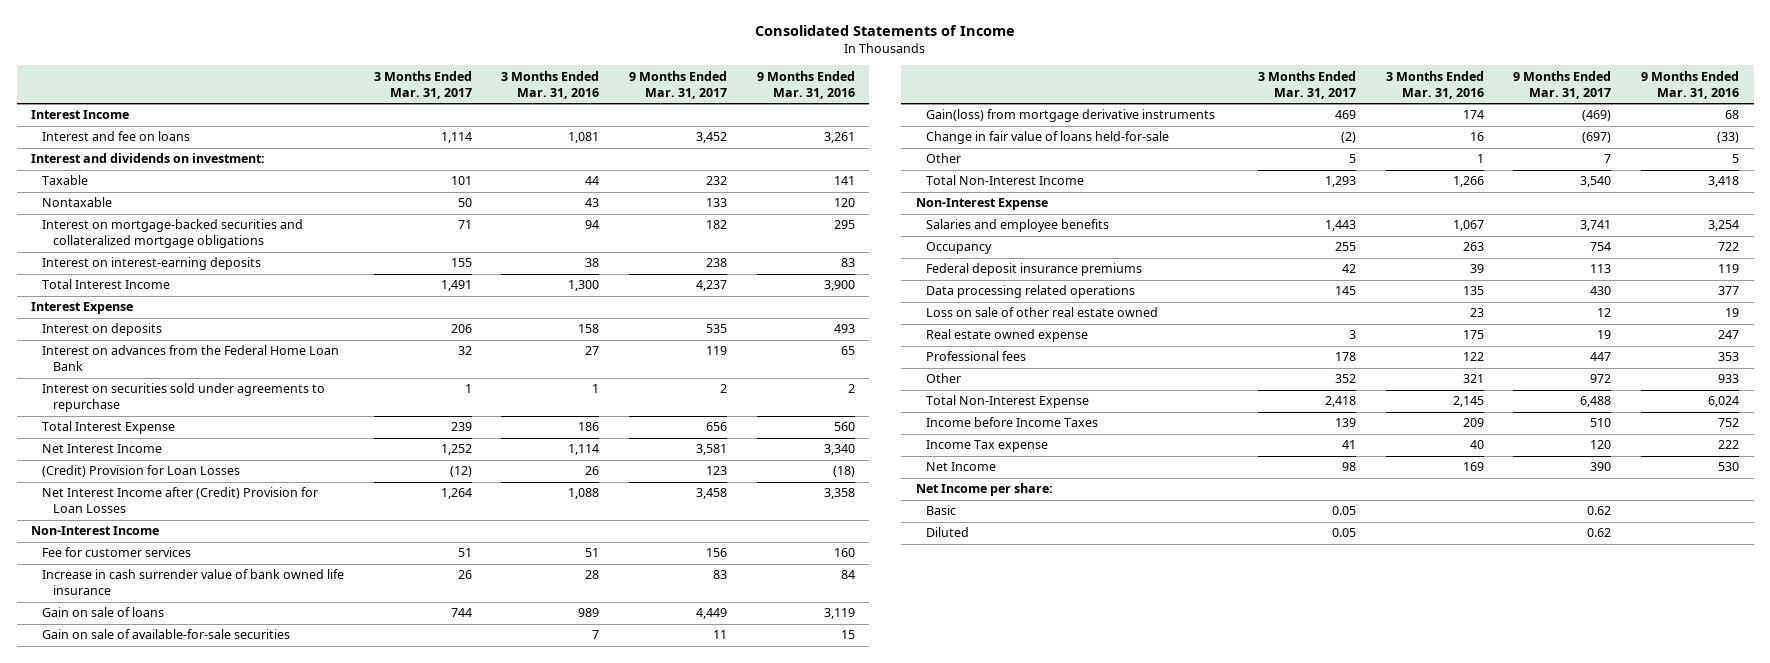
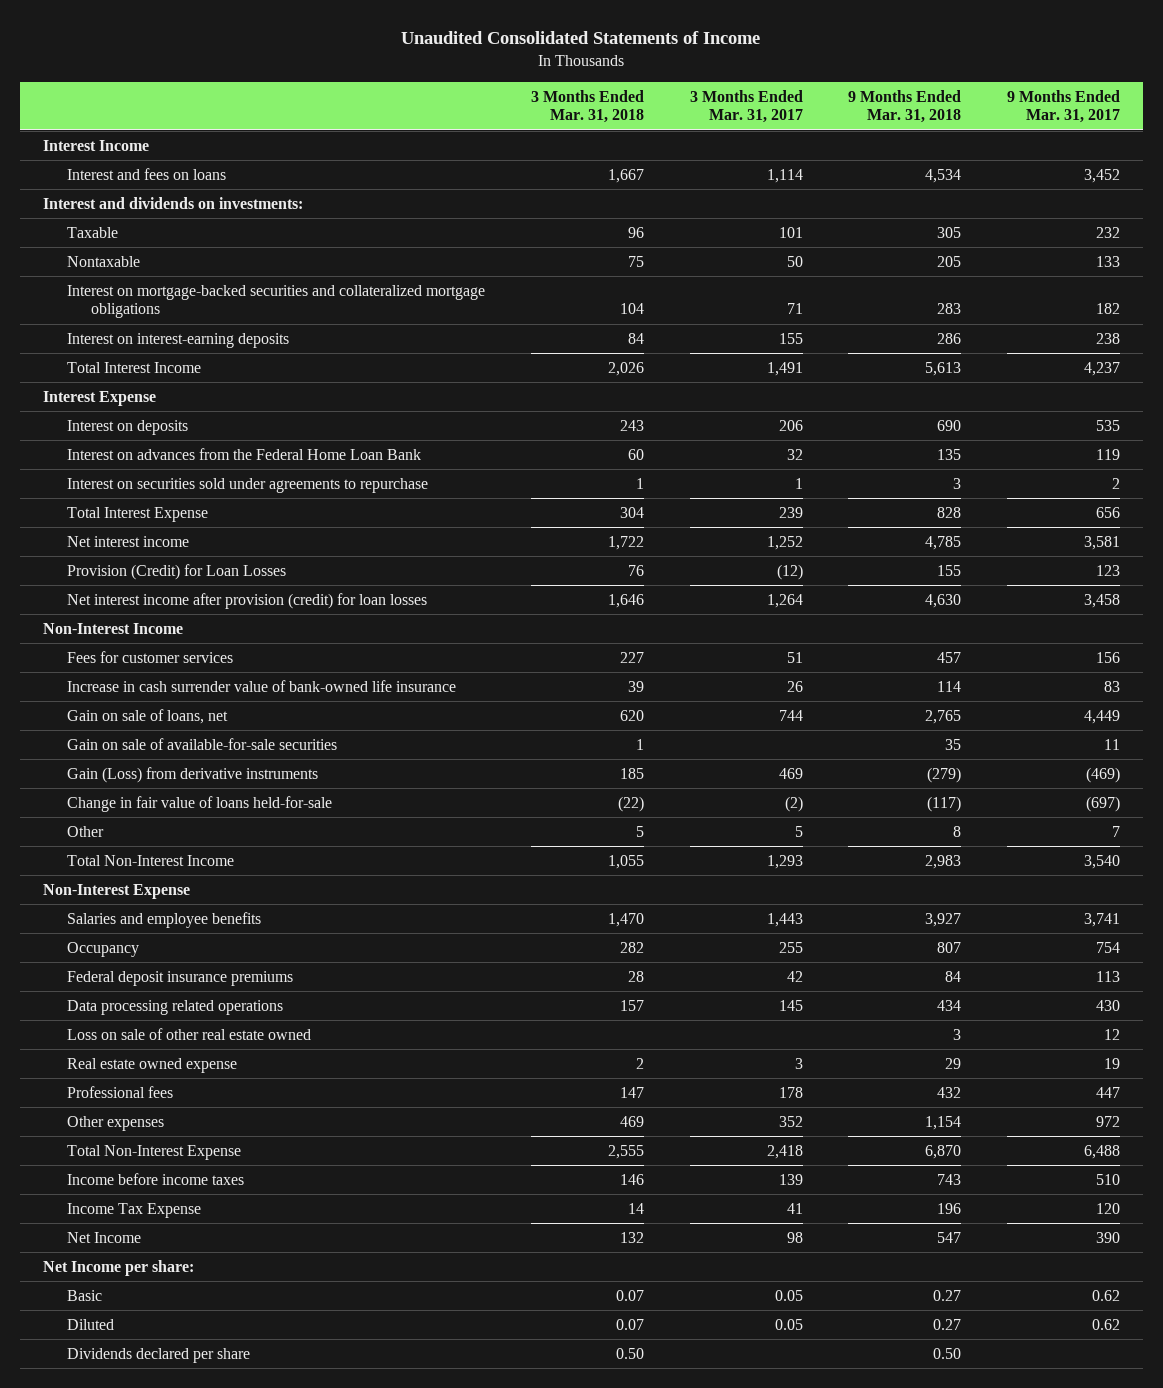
- Consolidated Statements of Income
+ Unaudited Consolidated Statements of Income
- | 3 Months Ended Mar. 31, 2017 | 3 Months Ended Mar. 31, 2016 | 9 Months Ended Mar. 31, 2017 | 9 Months Ended Mar. 31, 2016
+ | 3 Months Ended Mar. 31, 2018 | 3 Months Ended Mar. 31, 2017 | 9 Months Ended Mar. 31, 2018 | 9 Months Ended Mar. 31, 2017
- Interest and fee on loans | 1,114 | 1,081 | 3,452 | 3,261
- Interest and dividends on investment:
+ Interest and fees on loans | 1,667 | 1,114 | 4,534 | 3,452
+ Interest and dividends on investments:
- Net Interest Income | 1,252 | 1,114 | 3,581 | 3,340
- (Credit) Provision for Loan Losses | (12) | 26 | 123 | (18)
- Net Interest Income after (Credit) Provision for Loan Losses | 1,264 | 1,088 | 3,458 | 3,358
+ Net interest income | 1,722 | 1,252 | 4,785 | 3,581
+ Provision (Credit) for Loan Losses | 76 | (12) | 155 | 123
+ Net interest income after provision (credit) for loan losses | 1,646 | 1,264 | 4,630 | 3,458
- Fee for customer services | 51 | 51 | 156 | 160
- Increase in cash surrender value of bank owned life insurance | 26 | 28 | 83 | 84
- Gain on sale of loans | 744 | 989 | 4,449 | 3,119
+ Fees for customer services | 227 | 51 | 457 | 156
+ Increase in cash surrender value of bank-owned life insurance | 39 | 26 | 114 | 83
+ Gain on sale of loans, net | 620 | 744 | 2,765 | 4,449
- Gain(loss) from mortgage derivative instruments | 469 | 174 | (469) | 68
+ Gain (Loss) from derivative instruments | 185 | 469 | (279) | (469)
- Other | 352 | 321 | 972 | 933
+ Other expenses | 469 | 352 | 1,154 | 972
- Income before Income Taxes | 139 | 209 | 510 | 752
- Income Tax expense | 41 | 40 | 120 | 222
+ Income before income taxes | 146 | 139 | 743 | 510
+ Income Tax Expense | 14 | 41 | 196 | 120
+ Dividends declared per share | 0.50 | | 0.50 |

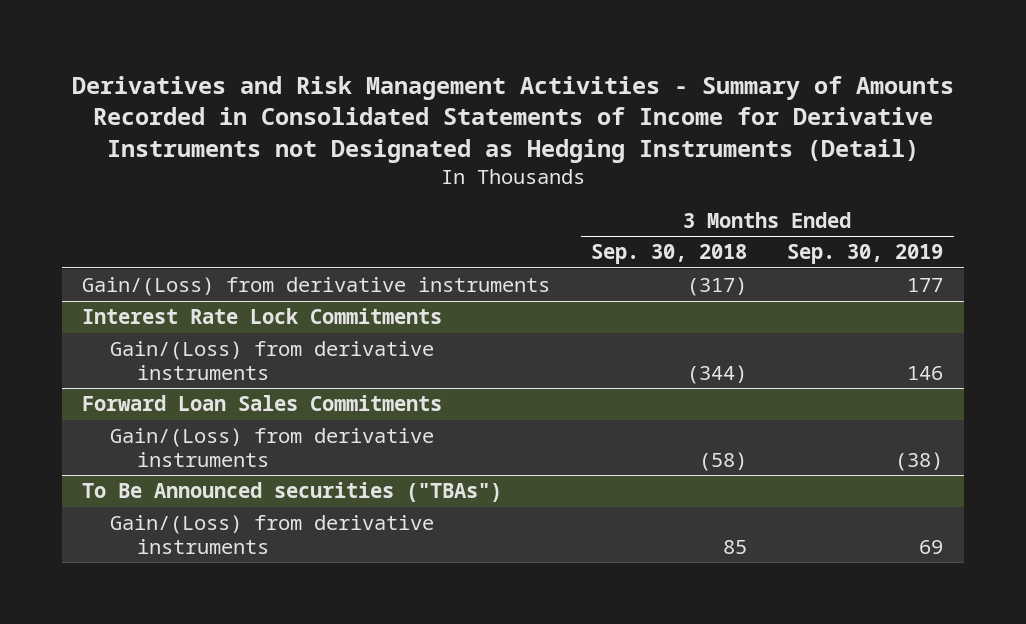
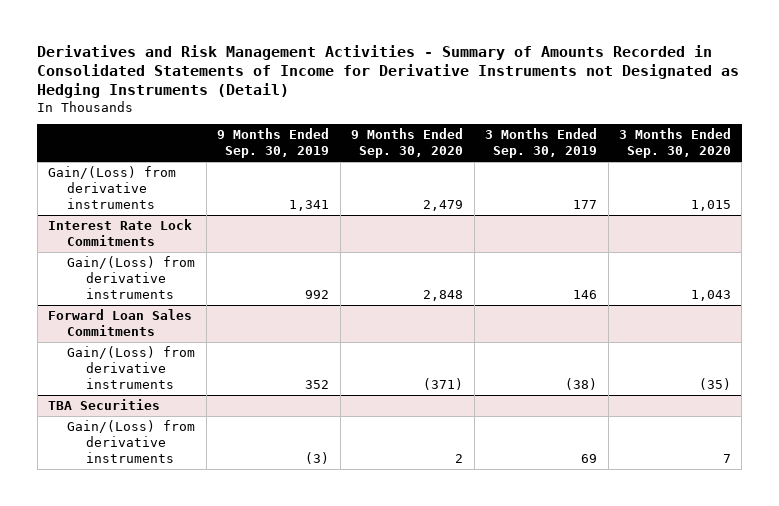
- | 3 Months Ended Sep. 30, 2018 | 3 Months Ended Sep. 30, 2019
+ | 9 Months Ended Sep. 30, 2019 | 9 Months Ended Sep. 30, 2020 | 3 Months Ended Sep. 30, 2019 | 3 Months Ended Sep. 30, 2020
- To Be Announced securities ("TBAs")
+ TBA Securities

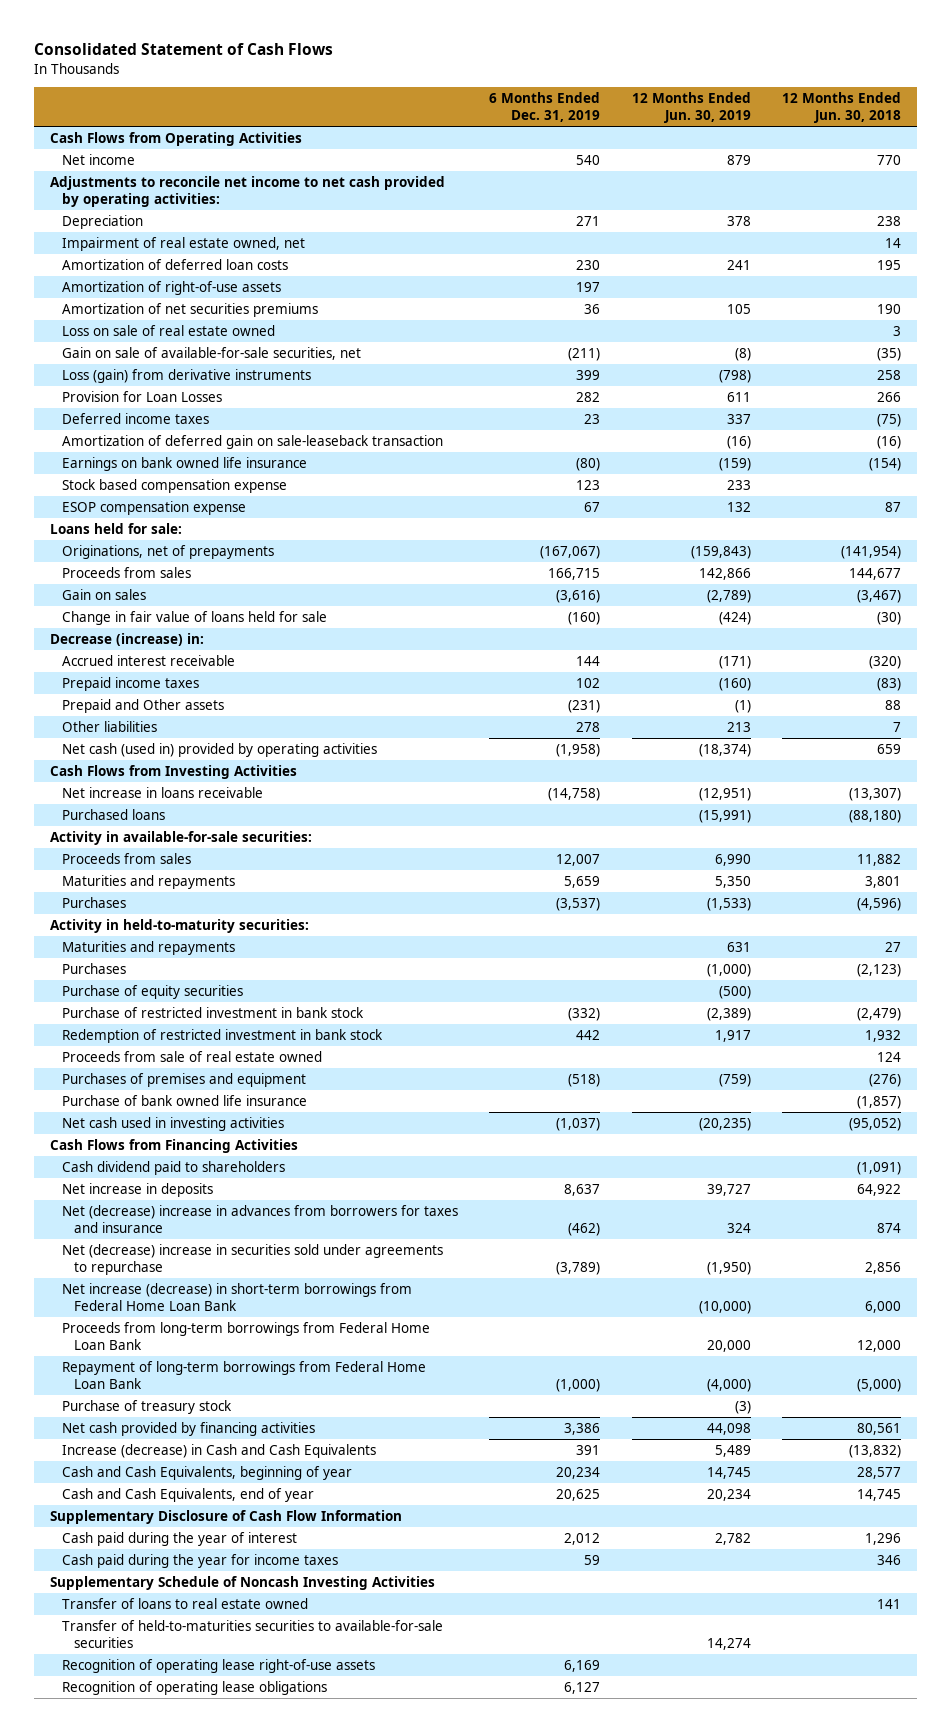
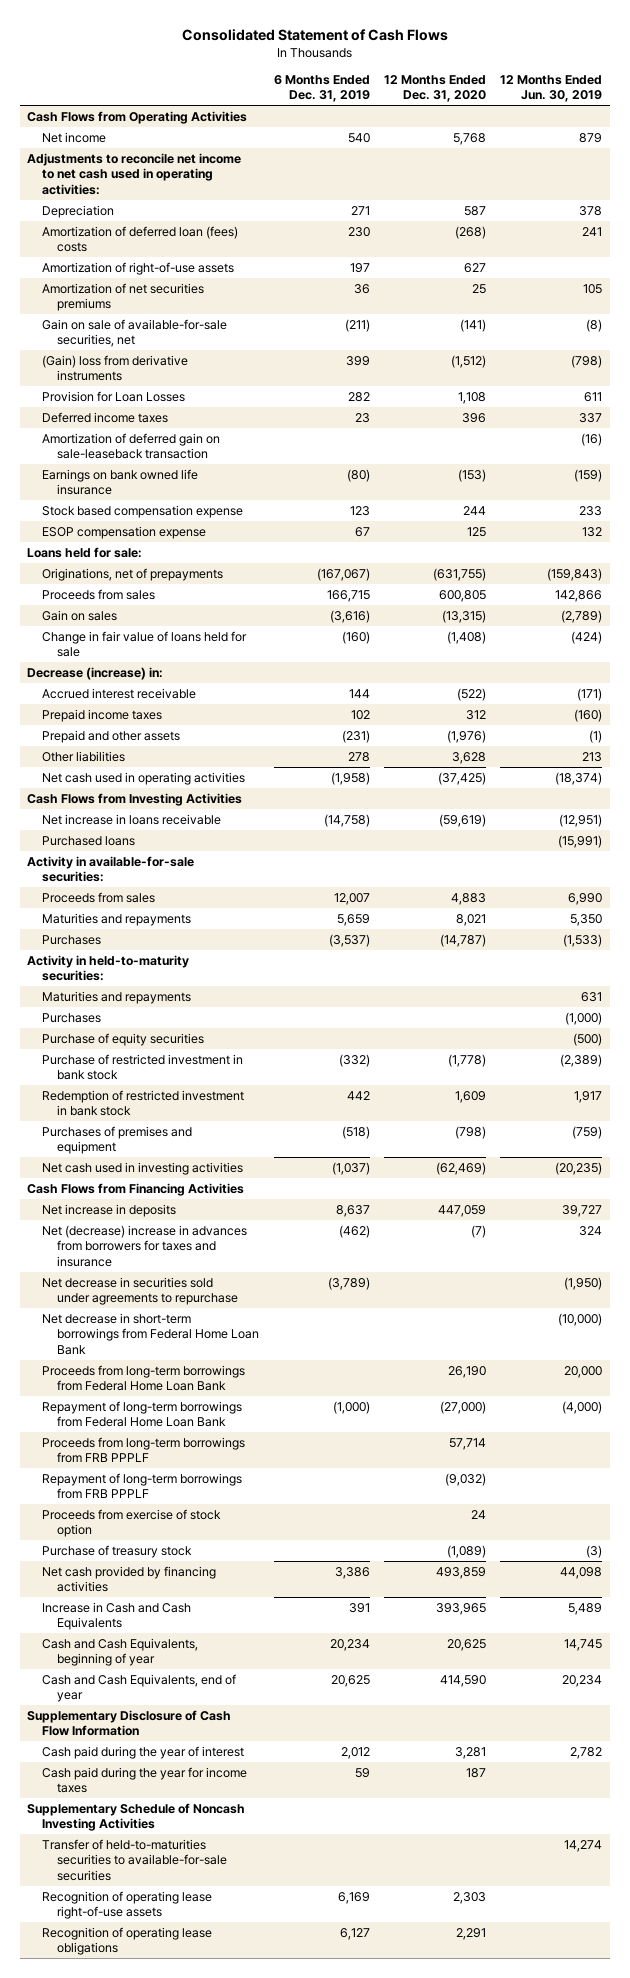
- | 6 Months Ended Dec. 31, 2019 | 12 Months Ended Jun. 30, 2019 | 12 Months Ended Jun. 30, 2018
+ | 6 Months Ended Dec. 31, 2019 | 12 Months Ended Dec. 31, 2020 | 12 Months Ended Jun. 30, 2019
- Adjustments to reconcile net income to net cash provided by operating activities:
+ Adjustments to reconcile net income to net cash used in operating activities:
- Impairment of real estate owned, net | | | 14
- Amortization of deferred loan costs | 230 | 241 | 195
+ Amortization of deferred loan (fees) costs | 230 | (268) | 241
- Loss on sale of real estate owned | | | 3
- Loss (gain) from derivative instruments | 399 | (798) | 258
+ (Gain) loss from derivative instruments | 399 | (1,512) | (798)
- Prepaid and Other assets | (231) | (1) | 88
+ Prepaid and other assets | (231) | (1,976) | (1)
- Net cash (used in) provided by operating activities | (1,958) | (18,374) | 659
+ Net cash used in operating activities | (1,958) | (37,425) | (18,374)
- Proceeds from sale of real estate owned | | | 124
- Purchase of bank owned life insurance | | | (1,857)
- Cash dividend paid to shareholders | | | (1,091)
- Net (decrease) increase in securities sold under agreements to repurchase | (3,789) | (1,950) | 2,856
- Net increase (decrease) in short-term borrowings from Federal Home Loan Bank | | (10,000) | 6,000
+ Net decrease in securities sold under agreements to repurchase | (3,789) | | (1,950)
+ Net decrease in short-term borrowings from Federal Home Loan Bank | | | (10,000)
+ Proceeds from long-term borrowings from FRB PPPLF | | 57,714 |
+ Repayment of long-term borrowings from FRB PPPLF | | (9,032) |
+ Proceeds from exercise of stock option | | 24 |
- Increase (decrease) in Cash and Cash Equivalents | 391 | 5,489 | (13,832)
+ Increase in Cash and Cash Equivalents | 391 | 393,965 | 5,489
- Transfer of loans to real estate owned | | | 141

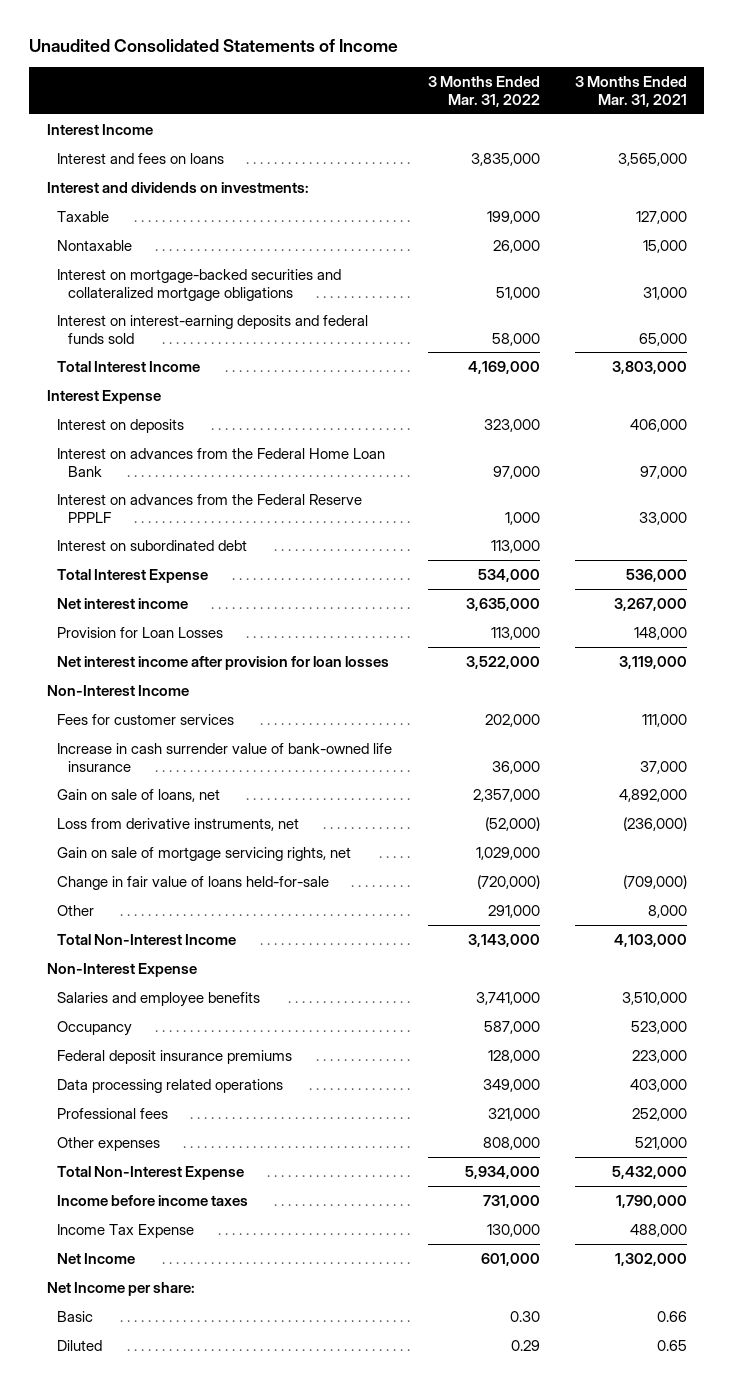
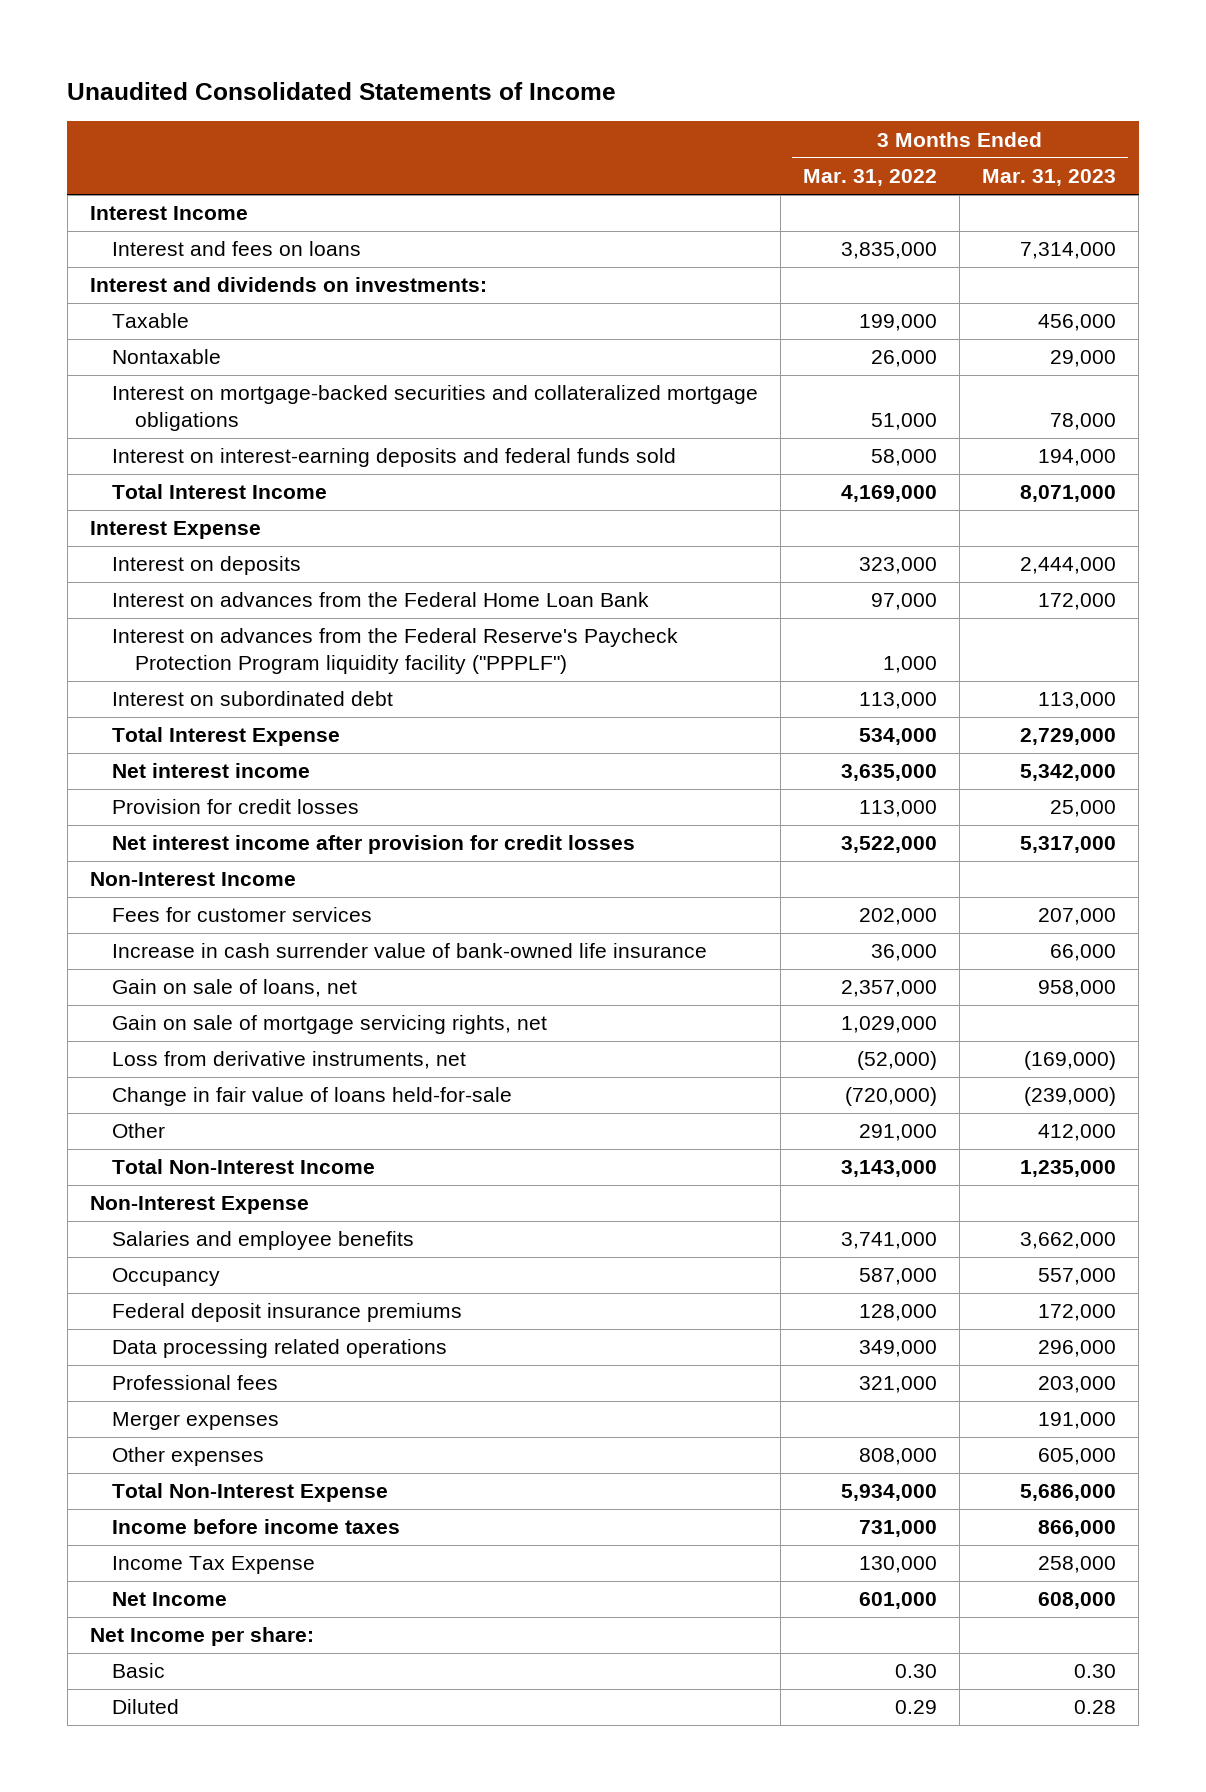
- | 3 Months Ended Mar. 31, 2022 | 3 Months Ended Mar. 31, 2021
+ | 3 Months Ended Mar. 31, 2022 | 3 Months Ended Mar. 31, 2023
- Interest on advances from the Federal Reserve PPPLF | 1,000 | 33,000
+ Interest on advances from the Federal Reserve's Paycheck Protection Program liquidity facility ("PPPLF") | 1,000 |
- Provision for Loan Losses | 113,000 | 148,000
- Net interest income after provision for loan losses | 3,522,000 | 3,119,000
+ Provision for credit losses | 113,000 | 25,000
+ Net interest income after provision for credit losses | 3,522,000 | 5,317,000
moved down: Loss from derivative instruments, net | (52,000) | (169,000)
+ Merger expenses | | 191,000

